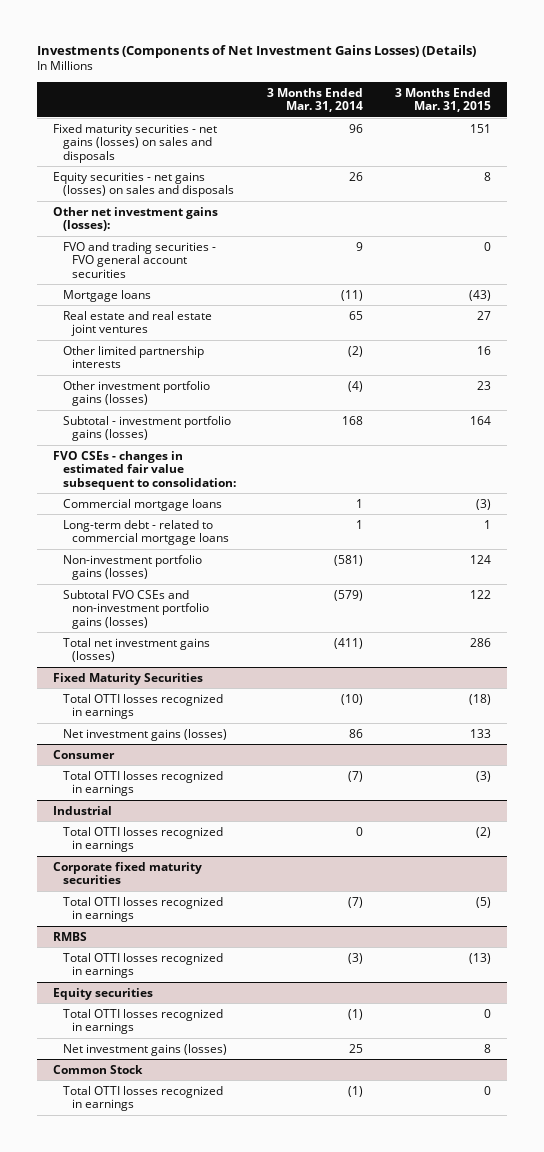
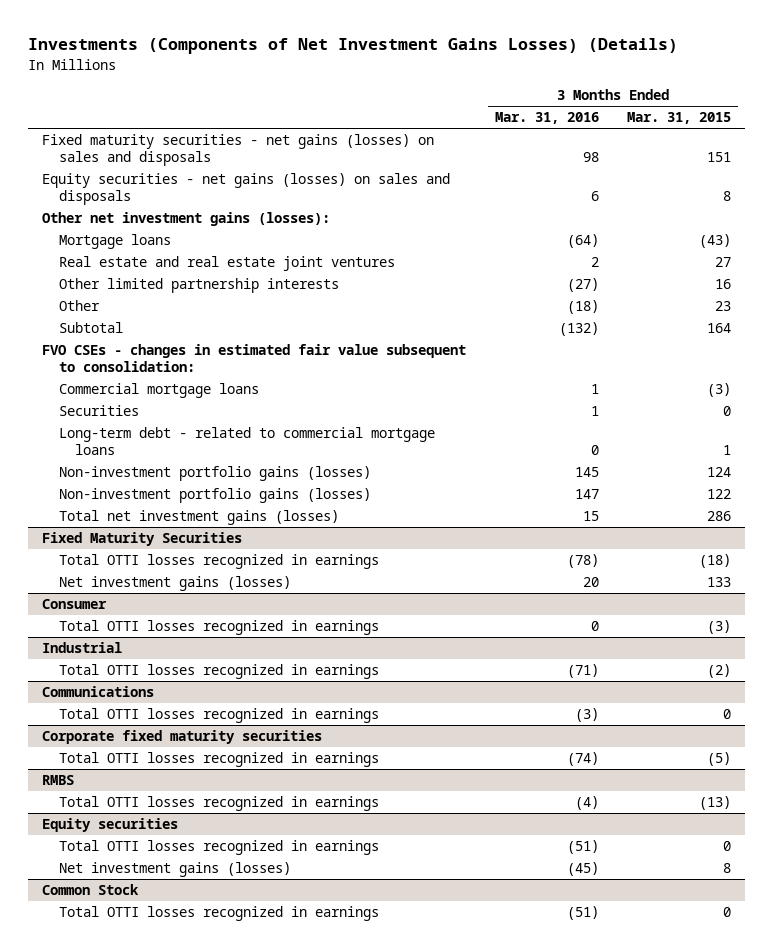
- | 3 Months Ended Mar. 31, 2014 | 3 Months Ended Mar. 31, 2015
+ | 3 Months Ended Mar. 31, 2016 | 3 Months Ended Mar. 31, 2015
- FVO and trading securities - FVO general account securities | 9 | 0
- Other investment portfolio gains (losses) | (4) | 23
- Subtotal - investment portfolio gains (losses) | 168 | 164
+ Other | (18) | 23
+ Subtotal | (132) | 164
+ Securities | 1 | 0
- Subtotal FVO CSEs and non-investment portfolio gains (losses) | (579) | 122
+ Non-investment portfolio gains (losses) | 147 | 122
+ Communications
+ Total OTTI losses recognized in earnings | (3) | 0

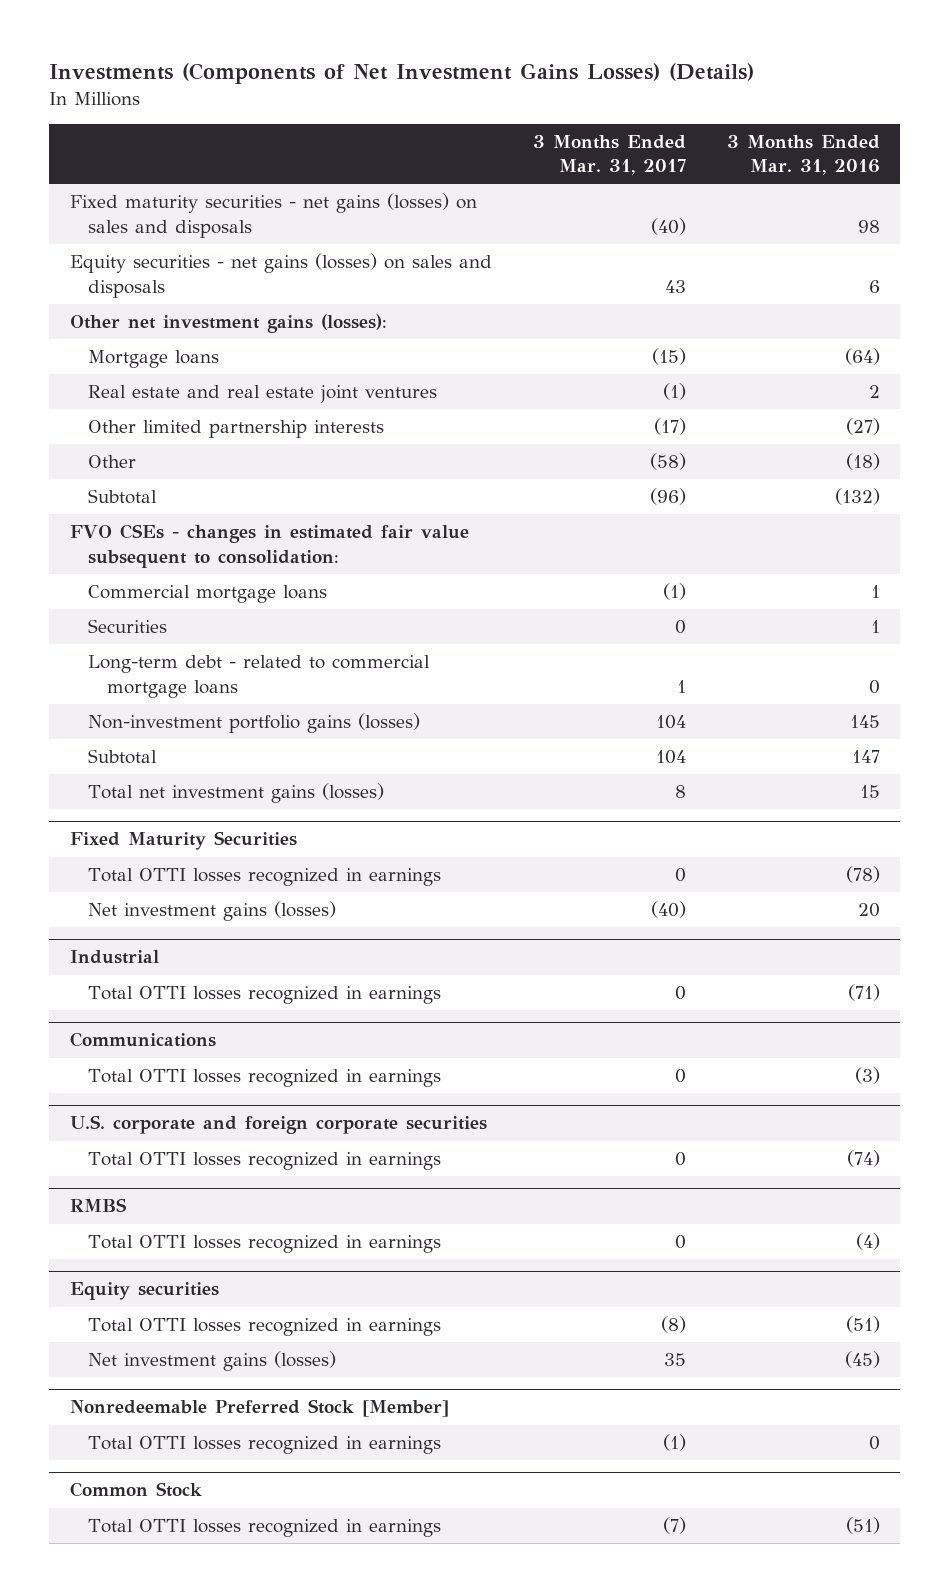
- | 3 Months Ended Mar. 31, 2016 | 3 Months Ended Mar. 31, 2015
+ | 3 Months Ended Mar. 31, 2017 | 3 Months Ended Mar. 31, 2016
- Non-investment portfolio gains (losses) | 147 | 122
+ Subtotal | 104 | 147
- Consumer
- Total OTTI losses recognized in earnings | 0 | (3)
- Corporate fixed maturity securities
+ U.S. corporate and foreign corporate securities
+ Nonredeemable Preferred Stock [Member]
+ Total OTTI losses recognized in earnings | (1) | 0

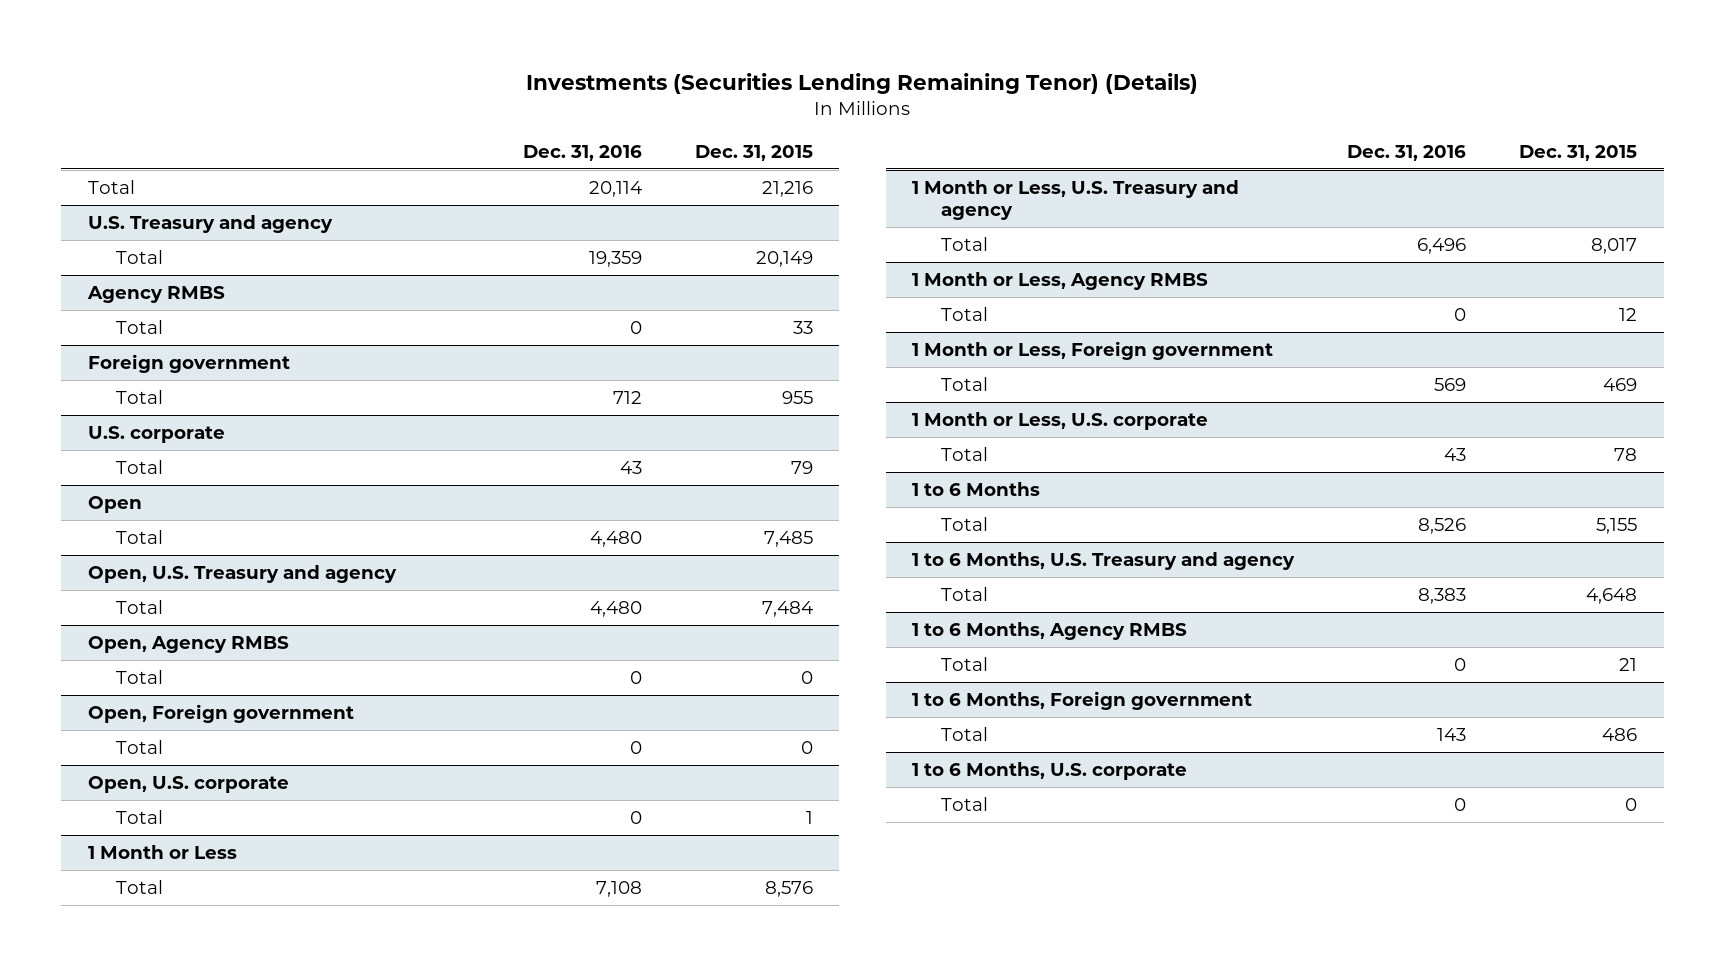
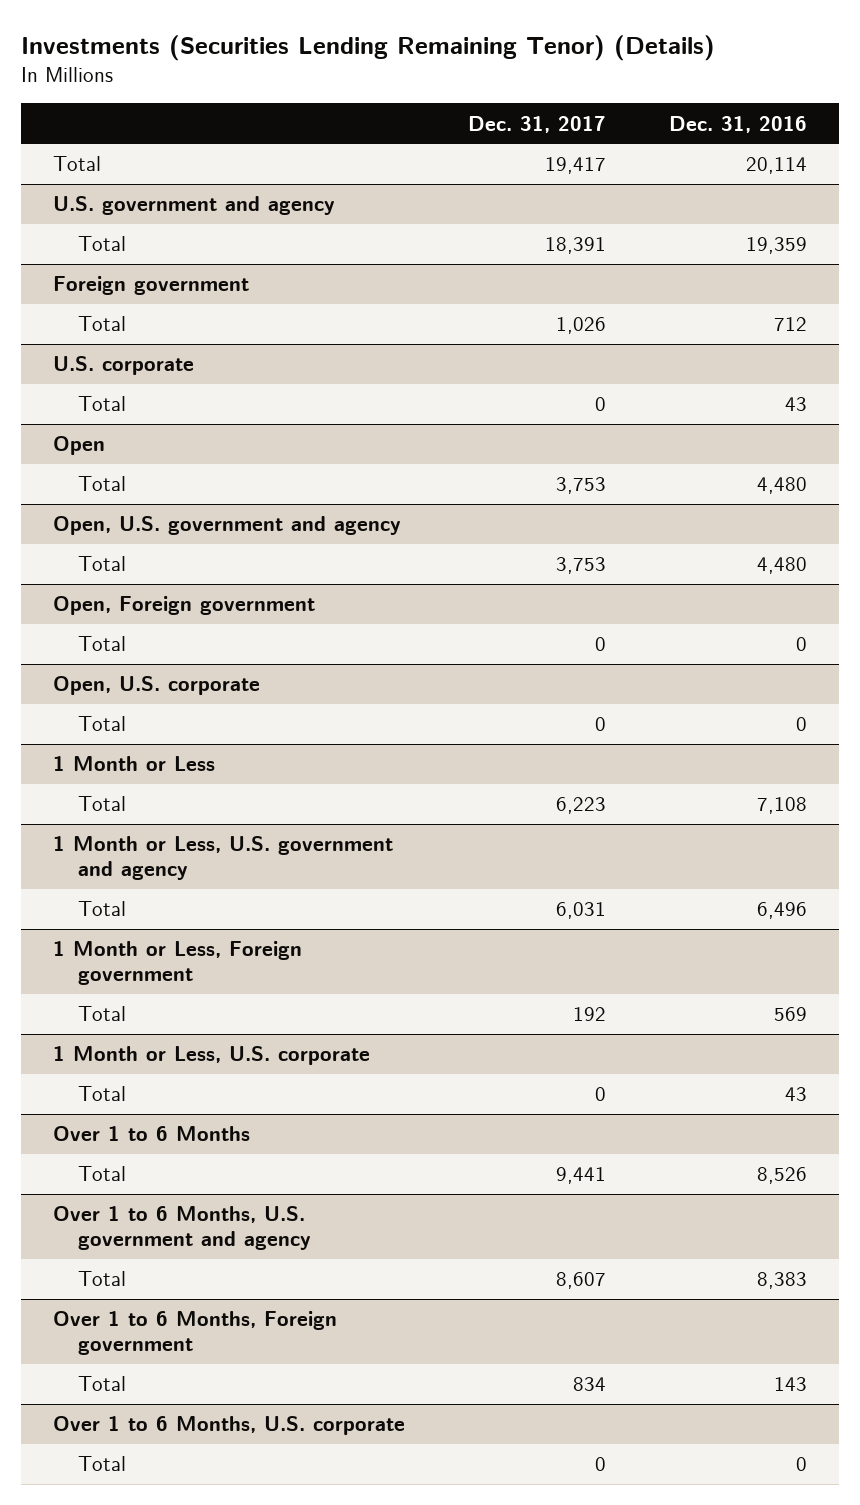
- | Dec. 31, 2016 | Dec. 31, 2015
+ | Dec. 31, 2017 | Dec. 31, 2016
- U.S. Treasury and agency
+ U.S. government and agency
- Agency RMBS
- Total | 0 | 33
- Open, U.S. Treasury and agency
+ Open, U.S. government and agency
- Open, Agency RMBS
- Total | 0 | 0
- 1 Month or Less, U.S. Treasury and agency
+ 1 Month or Less, U.S. government and agency
- 1 Month or Less, Agency RMBS
- Total | 0 | 12
- 1 to 6 Months
+ Over 1 to 6 Months
- 1 to 6 Months, U.S. Treasury and agency
+ Over 1 to 6 Months, U.S. government and agency
- 1 to 6 Months, Agency RMBS
- Total | 0 | 21
- 1 to 6 Months, Foreign government
+ Over 1 to 6 Months, Foreign government
- 1 to 6 Months, U.S. corporate
+ Over 1 to 6 Months, U.S. corporate

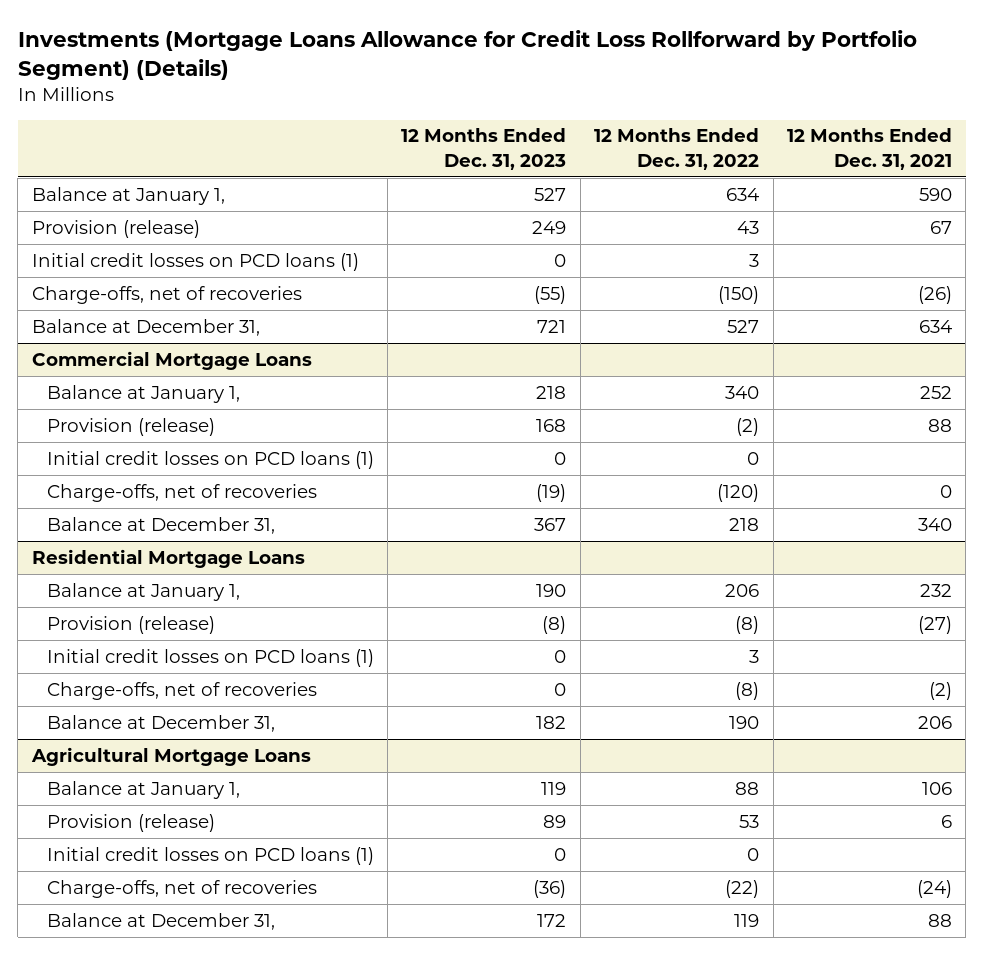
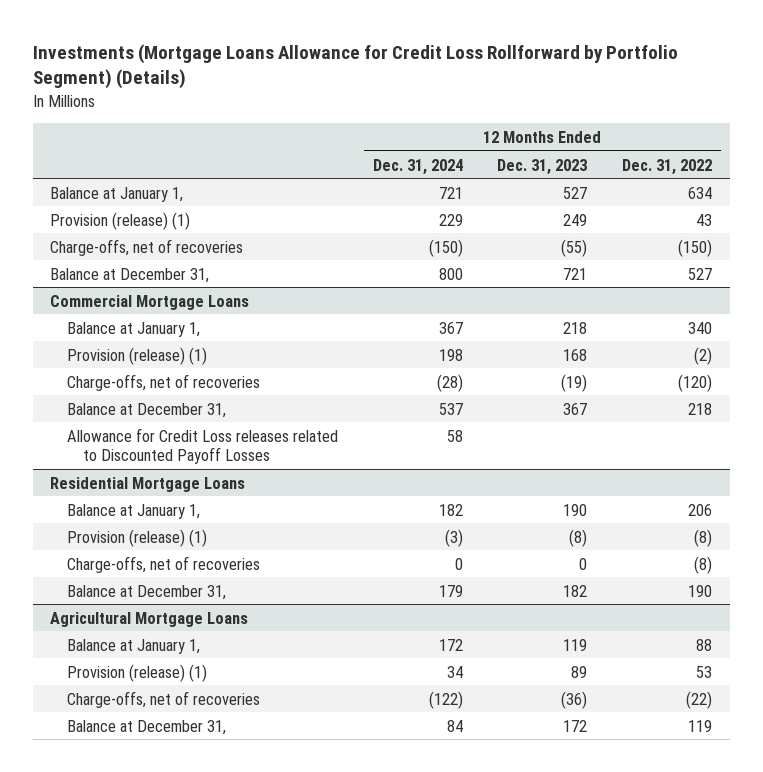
- | 12 Months Ended Dec. 31, 2023 | 12 Months Ended Dec. 31, 2022 | 12 Months Ended Dec. 31, 2021
+ | 12 Months Ended Dec. 31, 2024 | 12 Months Ended Dec. 31, 2023 | 12 Months Ended Dec. 31, 2022
- Provision (release) | 249 | 43 | 67
- Initial credit losses on PCD loans (1) | 0 | 3 |
+ Provision (release) (1) | 229 | 249 | 43
@ Commercial Mortgage Loans
- Provision (release) | 168 | (2) | 88
- Initial credit losses on PCD loans (1) | 0 | 0 |
+ Provision (release) (1) | 198 | 168 | (2)
+ Allowance for Credit Loss releases related to Discounted Payoff Losses | 58 | |
@ Residential Mortgage Loans
- Provision (release) | (8) | (8) | (27)
- Initial credit losses on PCD loans (1) | 0 | 3 |
+ Provision (release) (1) | (3) | (8) | (8)
@ Agricultural Mortgage Loans
- Provision (release) | 89 | 53 | 6
- Initial credit losses on PCD loans (1) | 0 | 0 |
+ Provision (release) (1) | 34 | 89 | 53

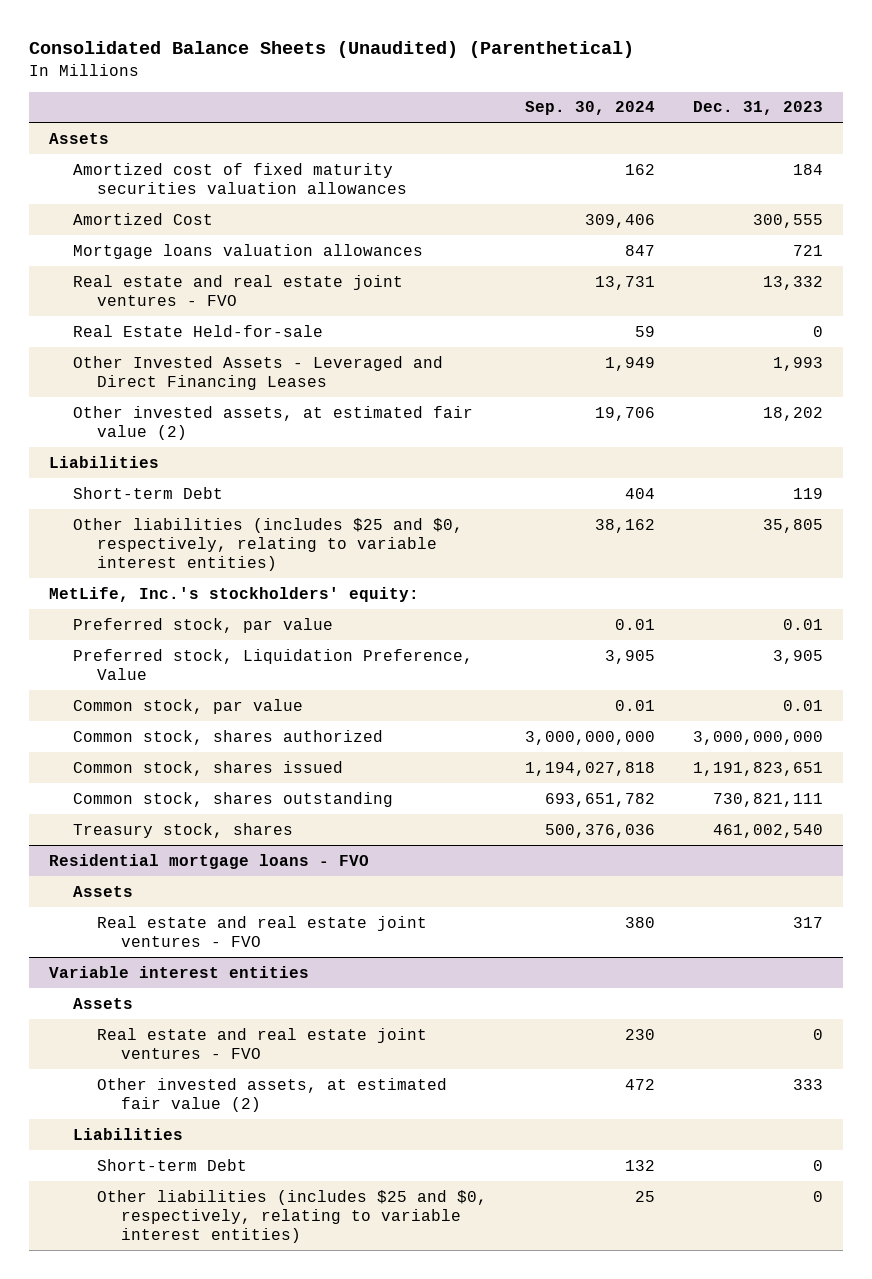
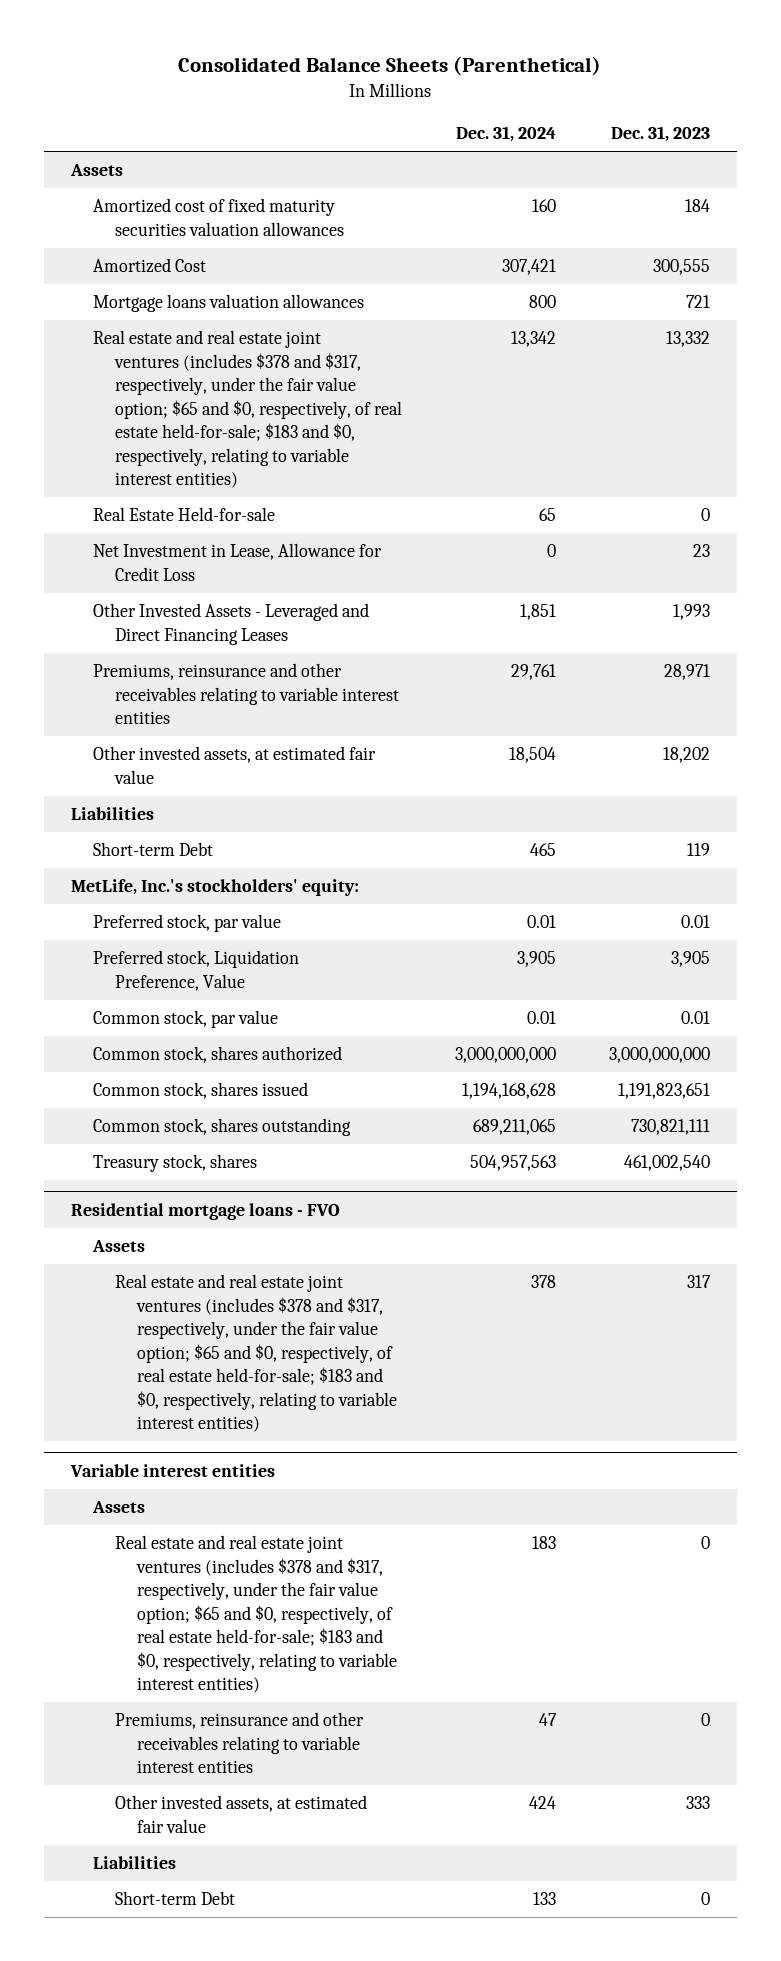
- Consolidated Balance Sheets (Unaudited) (Parenthetical)
+ Consolidated Balance Sheets (Parenthetical)
- | Sep. 30, 2024 | Dec. 31, 2023
+ | Dec. 31, 2024 | Dec. 31, 2023
- Real estate and real estate joint ventures - FVO | 13,731 | 13,332
+ Real estate and real estate joint ventures (includes $378 and $317, respectively, under the fair value option; $65 and $0, respectively, of real estate held-for-sale; $183 and $0, respectively, relating to variable interest entities) | 13,342 | 13,332
+ Net Investment in Lease, Allowance for Credit Loss | 0 | 23
- Other invested assets, at estimated fair value (2) | 19,706 | 18,202
+ Premiums, reinsurance and other receivables relating to variable interest entities | 29,761 | 28,971
+ Other invested assets, at estimated fair value | 18,504 | 18,202
- Other liabilities (includes $25 and $0, respectively, relating to variable interest entities) | 38,162 | 35,805
@ Residential mortgage loans - FVO
- Real estate and real estate joint ventures - FVO | 380 | 317
+ Real estate and real estate joint ventures (includes $378 and $317, respectively, under the fair value option; $65 and $0, respectively, of real estate held-for-sale; $183 and $0, respectively, relating to variable interest entities) | 378 | 317
@ Variable interest entities
- Real estate and real estate joint ventures - FVO | 230 | 0
- Other invested assets, at estimated fair value (2) | 472 | 333
+ Real estate and real estate joint ventures (includes $378 and $317, respectively, under the fair value option; $65 and $0, respectively, of real estate held-for-sale; $183 and $0, respectively, relating to variable interest entities) | 183 | 0
+ Premiums, reinsurance and other receivables relating to variable interest entities | 47 | 0
+ Other invested assets, at estimated fair value | 424 | 333
- Other liabilities (includes $25 and $0, respectively, relating to variable interest entities) | 25 | 0

